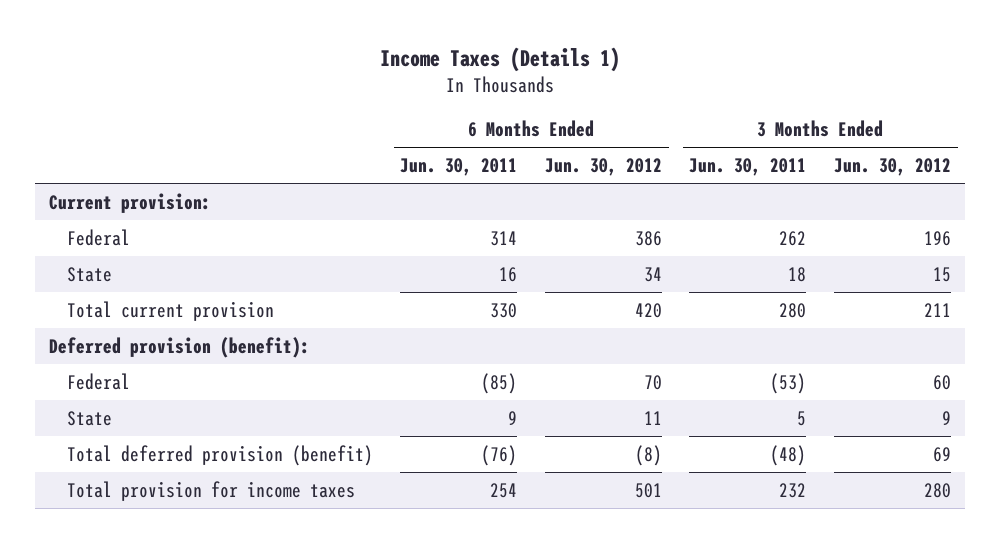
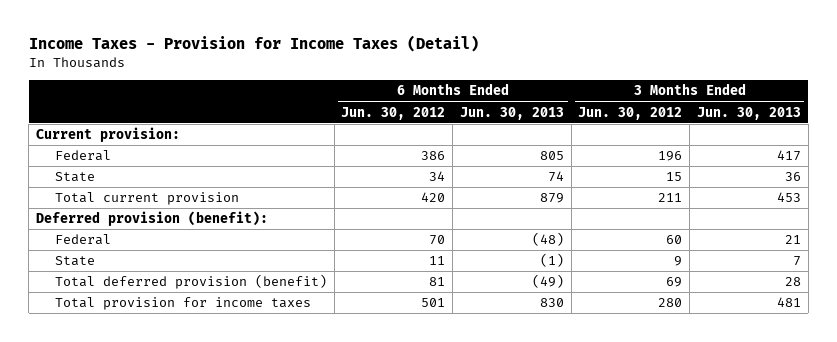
- Income Taxes (Details 1)
+ Income Taxes - Provision for Income Taxes (Detail)
- | 6 Months Ended Jun. 30, 2011 | 6 Months Ended Jun. 30, 2012 | 3 Months Ended Jun. 30, 2011 | 3 Months Ended Jun. 30, 2012
+ | 6 Months Ended Jun. 30, 2012 | 6 Months Ended Jun. 30, 2013 | 3 Months Ended Jun. 30, 2012 | 3 Months Ended Jun. 30, 2013
- Total deferred provision (benefit) | (76) | (8) | (48) | 69
+ Total deferred provision (benefit) | 81 | (49) | 69 | 28

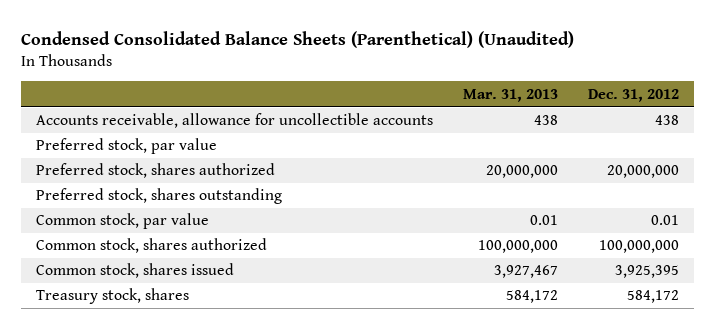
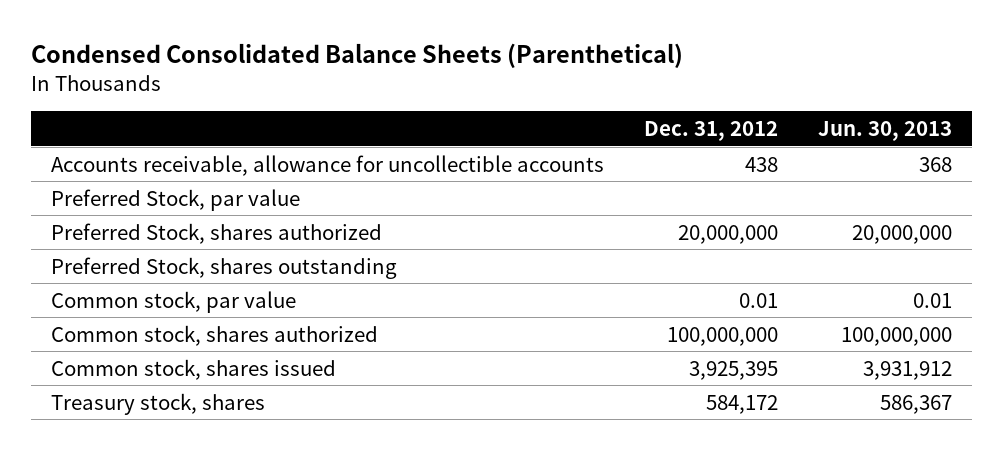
- Condensed Consolidated Balance Sheets (Parenthetical) (Unaudited)
+ Condensed Consolidated Balance Sheets (Parenthetical)
- | Mar. 31, 2013 | Dec. 31, 2012
+ | Dec. 31, 2012 | Jun. 30, 2013
- Preferred stock, par value
- Preferred stock, shares authorized | 20,000,000 | 20,000,000
- Preferred stock, shares outstanding
+ Preferred Stock, par value
+ Preferred Stock, shares authorized | 20,000,000 | 20,000,000
+ Preferred Stock, shares outstanding

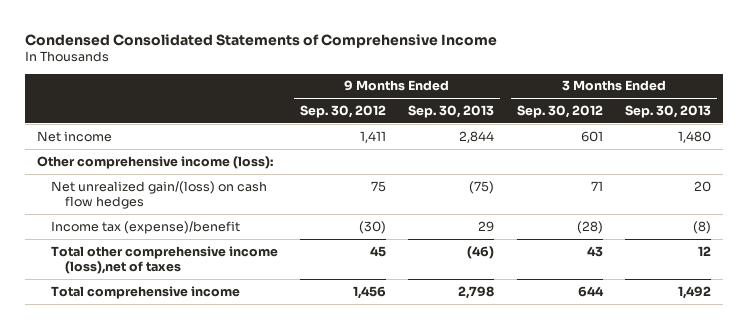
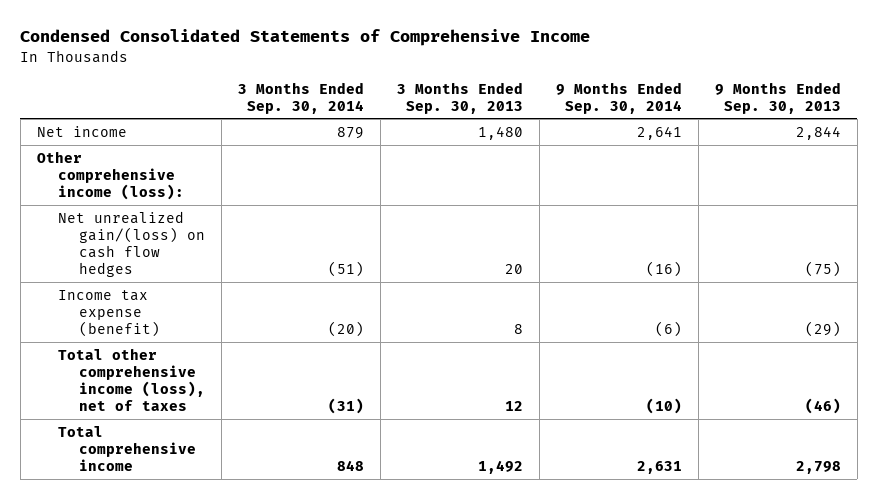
- | 9 Months Ended Sep. 30, 2012 | 9 Months Ended Sep. 30, 2013 | 3 Months Ended Sep. 30, 2012 | 3 Months Ended Sep. 30, 2013
+ | 3 Months Ended Sep. 30, 2014 | 3 Months Ended Sep. 30, 2013 | 9 Months Ended Sep. 30, 2014 | 9 Months Ended Sep. 30, 2013
- Income tax (expense)/benefit | (30) | 29 | (28) | (8)
- Total other comprehensive income (loss),net of taxes | 45 | (46) | 43 | 12
+ Income tax expense (benefit) | (20) | 8 | (6) | (29)
+ Total other comprehensive income (loss), net of taxes | (31) | 12 | (10) | (46)

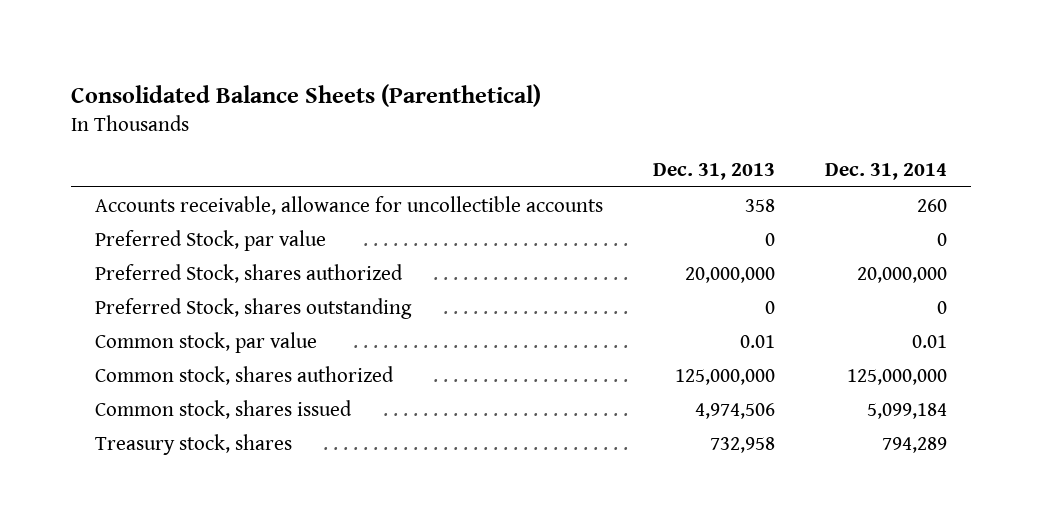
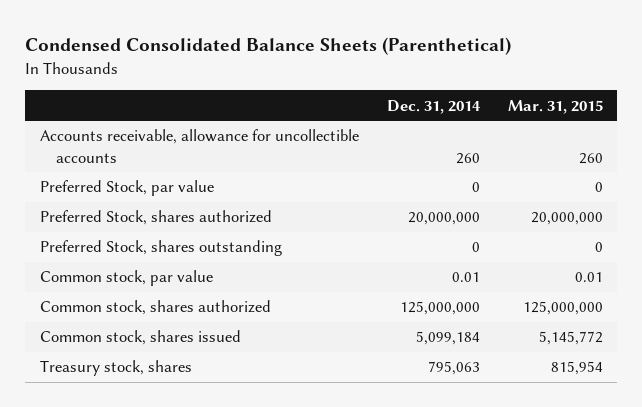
- Consolidated Balance Sheets (Parenthetical)
+ Condensed Consolidated Balance Sheets (Parenthetical)
- | Dec. 31, 2013 | Dec. 31, 2014
+ | Dec. 31, 2014 | Mar. 31, 2015
- Treasury stock, shares | 732,958 | 794,289
+ Treasury stock, shares | 795,063 | 815,954

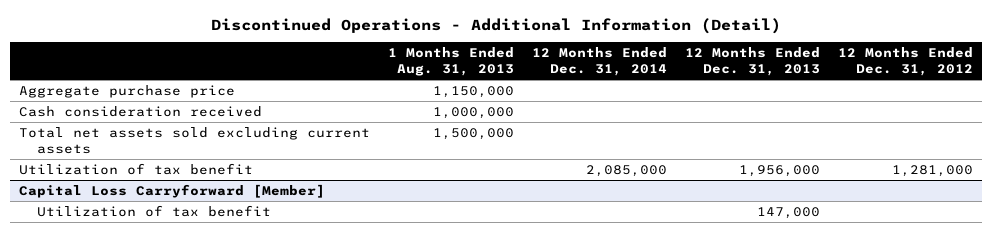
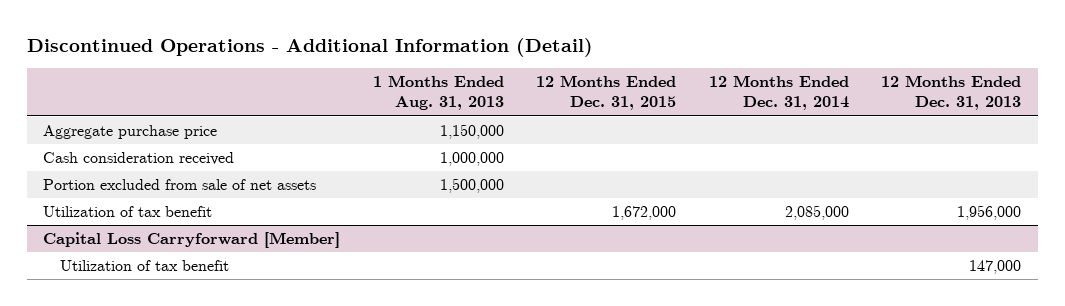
- | 1 Months Ended Aug. 31, 2013 | 12 Months Ended Dec. 31, 2014 | 12 Months Ended Dec. 31, 2013 | 12 Months Ended Dec. 31, 2012
+ | 1 Months Ended Aug. 31, 2013 | 12 Months Ended Dec. 31, 2015 | 12 Months Ended Dec. 31, 2014 | 12 Months Ended Dec. 31, 2013
- Total net assets sold excluding current assets | 1,500,000 | | |
+ Portion excluded from sale of net assets | 1,500,000 | | |

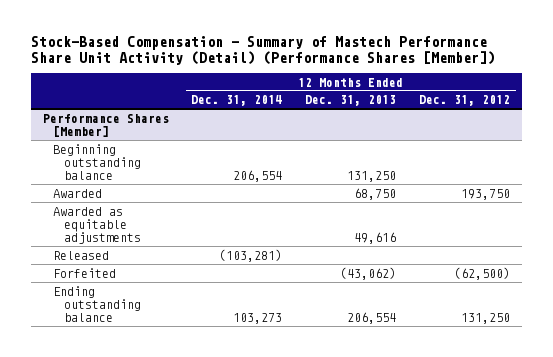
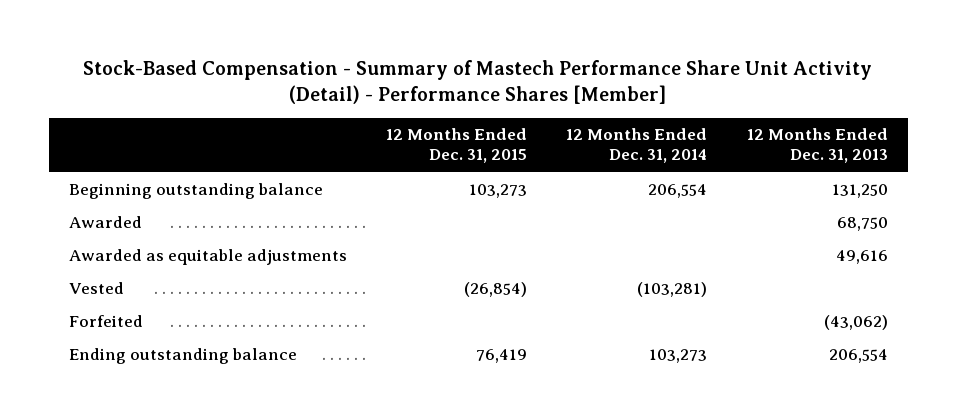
- Stock-Based Compensation - Summary of Mastech Performance Share Unit Activity (Detail) (Performance Shares [Member])
+ Stock-Based Compensation - Summary of Mastech Performance Share Unit Activity (Detail) - Performance Shares [Member]
- | 12 Months Ended Dec. 31, 2014 | 12 Months Ended Dec. 31, 2013 | 12 Months Ended Dec. 31, 2012
+ | 12 Months Ended Dec. 31, 2015 | 12 Months Ended Dec. 31, 2014 | 12 Months Ended Dec. 31, 2013
- Performance Shares [Member]
- Released | (103,281) | |
+ Vested | (26,854) | (103,281) |

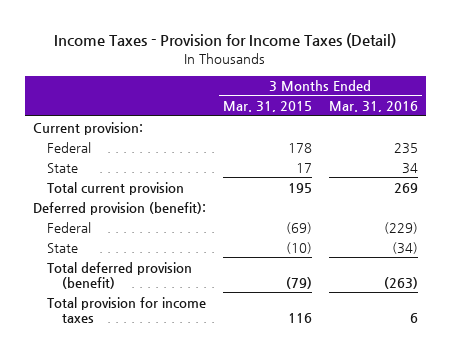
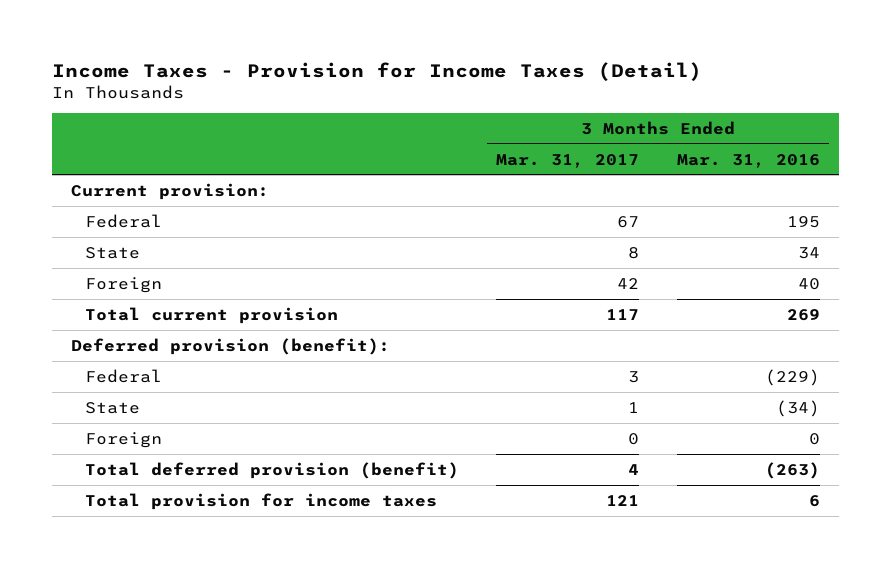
- | 3 Months Ended Mar. 31, 2015 | 3 Months Ended Mar. 31, 2016
+ | 3 Months Ended Mar. 31, 2017 | 3 Months Ended Mar. 31, 2016
- Federal | 178 | 235
+ Federal | 67 | 195
+ Foreign | 42 | 40
+ Foreign | 0 | 0

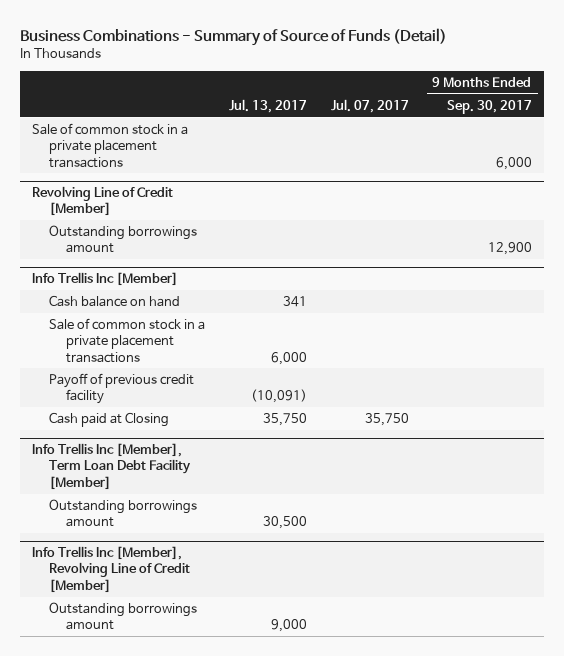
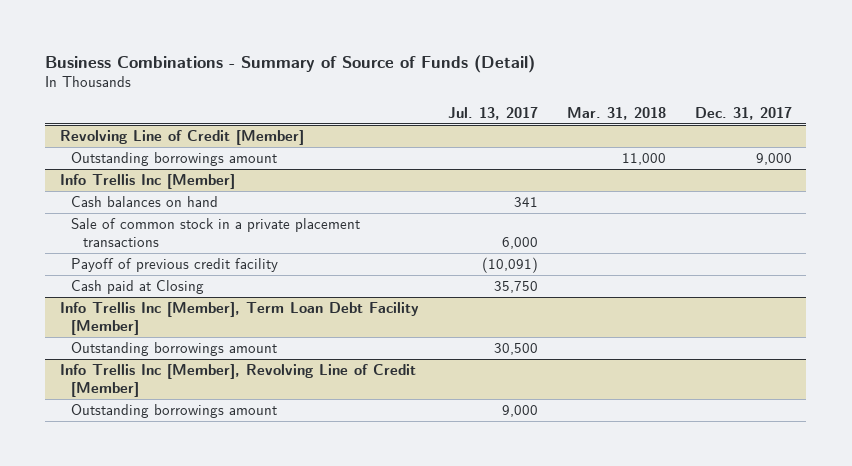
- | Jul. 13, 2017 | Jul. 07, 2017 | 9 Months Ended Sep. 30, 2017
+ | Jul. 13, 2017 | Mar. 31, 2018 | Dec. 31, 2017
- Sale of common stock in a private placement transactions | | | 6,000
@ Info Trellis Inc [Member]
- Cash balance on hand | 341 | |
+ Cash balances on hand | 341 | |

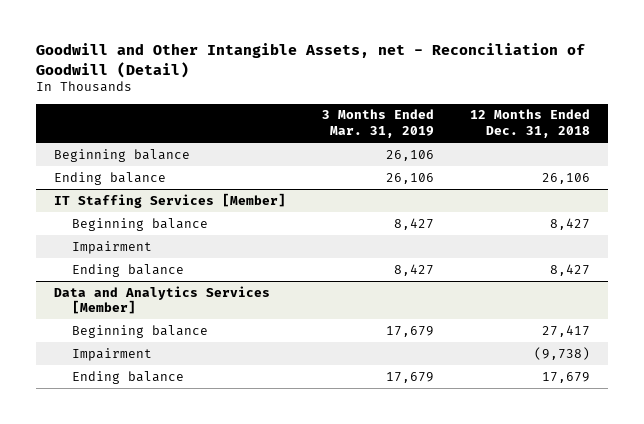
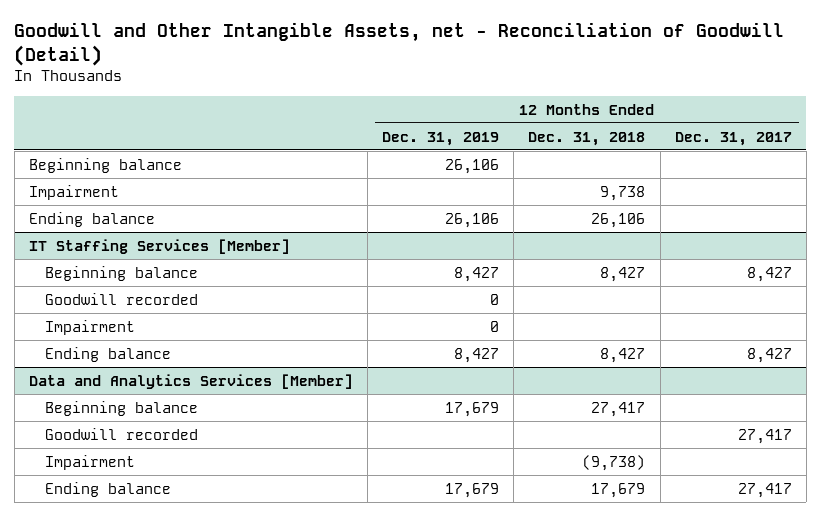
- | 3 Months Ended Mar. 31, 2019 | 12 Months Ended Dec. 31, 2018
+ | 12 Months Ended Dec. 31, 2019 | 12 Months Ended Dec. 31, 2018 | 12 Months Ended Dec. 31, 2017
+ Impairment | | 9,738 |
@ IT Staffing Services [Member]
+ Goodwill recorded | 0 | |
@ Data and Analytics Services [Member]
+ Goodwill recorded | | | 27,417

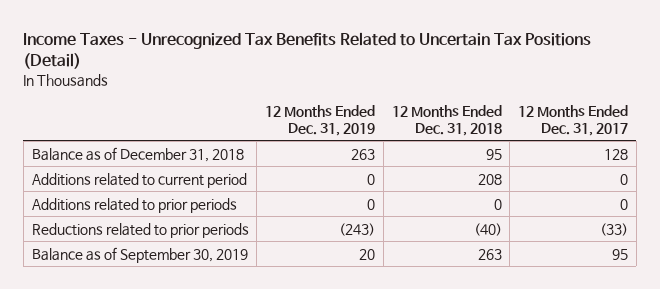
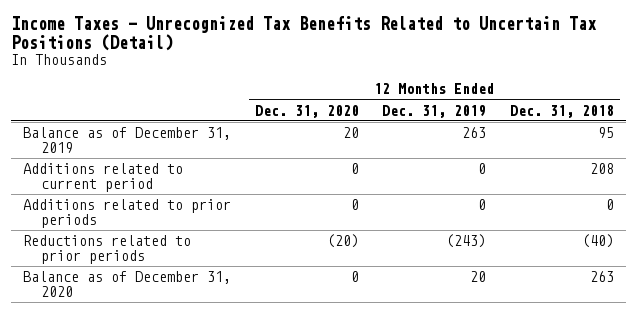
- | 12 Months Ended Dec. 31, 2019 | 12 Months Ended Dec. 31, 2018 | 12 Months Ended Dec. 31, 2017
+ | 12 Months Ended Dec. 31, 2020 | 12 Months Ended Dec. 31, 2019 | 12 Months Ended Dec. 31, 2018
- Balance as of December 31, 2018 | 263 | 95 | 128
+ Balance as of December 31, 2019 | 20 | 263 | 95
- Balance as of September 30, 2019 | 20 | 263 | 95
+ Balance as of December 31, 2020 | 0 | 20 | 263

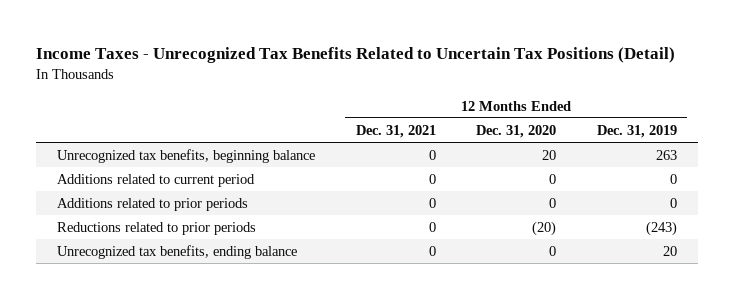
- | 12 Months Ended Dec. 31, 2020 | 12 Months Ended Dec. 31, 2019 | 12 Months Ended Dec. 31, 2018
+ | 12 Months Ended Dec. 31, 2021 | 12 Months Ended Dec. 31, 2020 | 12 Months Ended Dec. 31, 2019
- Balance as of December 31, 2019 | 20 | 263 | 95
+ Unrecognized tax benefits, beginning balance | 0 | 20 | 263
- Balance as of December 31, 2020 | 0 | 20 | 263
+ Unrecognized tax benefits, ending balance | 0 | 0 | 20

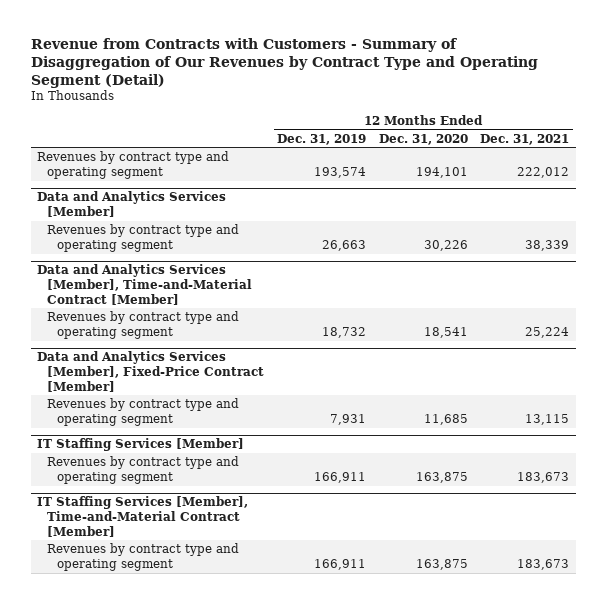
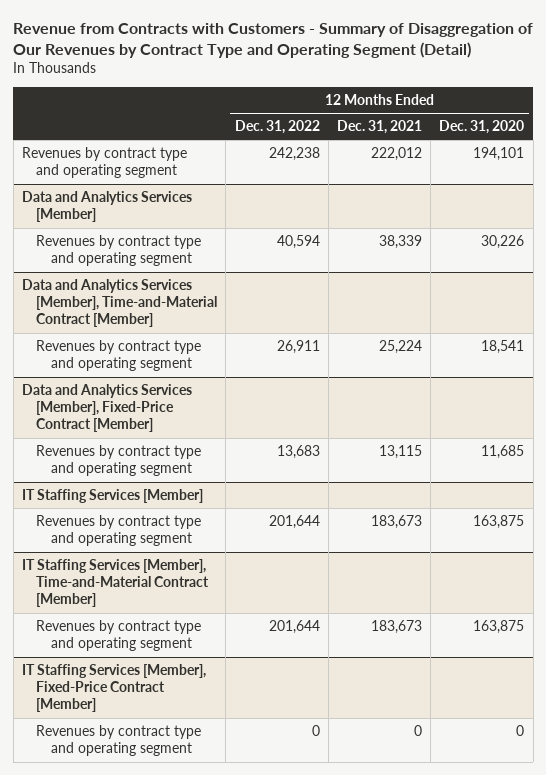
- | 12 Months Ended Dec. 31, 2019 | 12 Months Ended Dec. 31, 2020 | 12 Months Ended Dec. 31, 2021
+ | 12 Months Ended Dec. 31, 2022 | 12 Months Ended Dec. 31, 2021 | 12 Months Ended Dec. 31, 2020
+ IT Staffing Services [Member], Fixed-Price Contract [Member]
+ Revenues by contract type and operating segment | 0 | 0 | 0

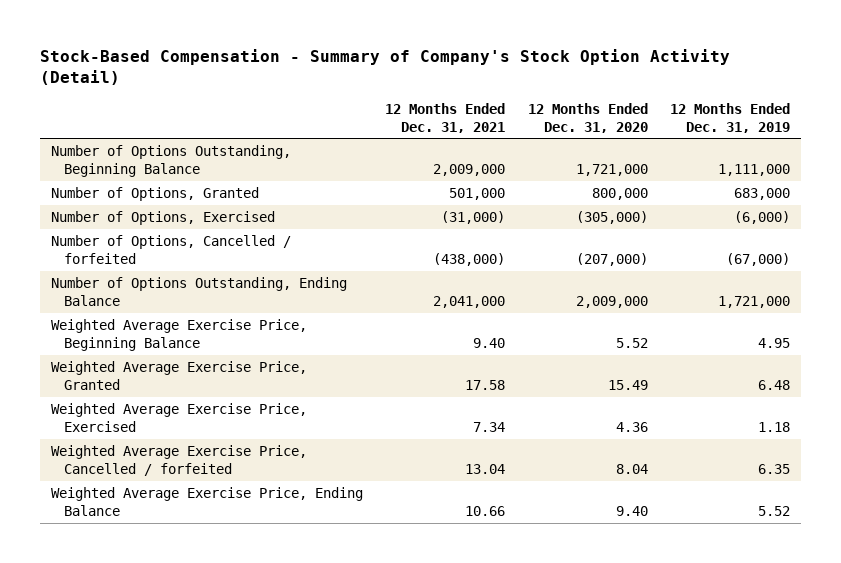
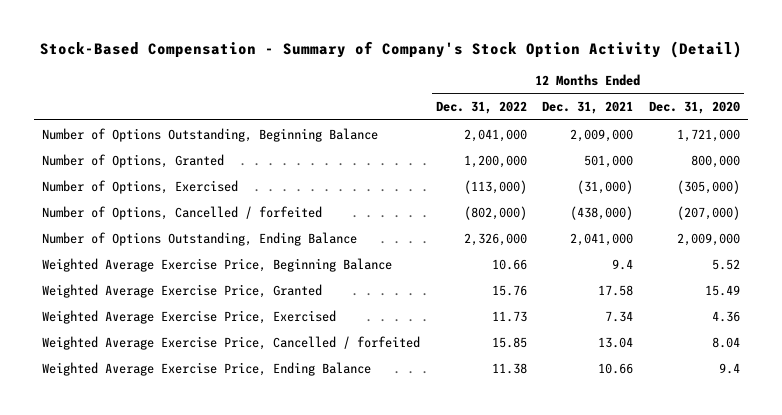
- | 12 Months Ended Dec. 31, 2021 | 12 Months Ended Dec. 31, 2020 | 12 Months Ended Dec. 31, 2019
+ | 12 Months Ended Dec. 31, 2022 | 12 Months Ended Dec. 31, 2021 | 12 Months Ended Dec. 31, 2020
- Weighted Average Exercise Price, Beginning Balance | 9.40 | 5.52 | 4.95
+ Weighted Average Exercise Price, Beginning Balance | 10.66 | 9.4 | 5.52
- Weighted Average Exercise Price, Ending Balance | 10.66 | 9.40 | 5.52
+ Weighted Average Exercise Price, Ending Balance | 11.38 | 10.66 | 9.4

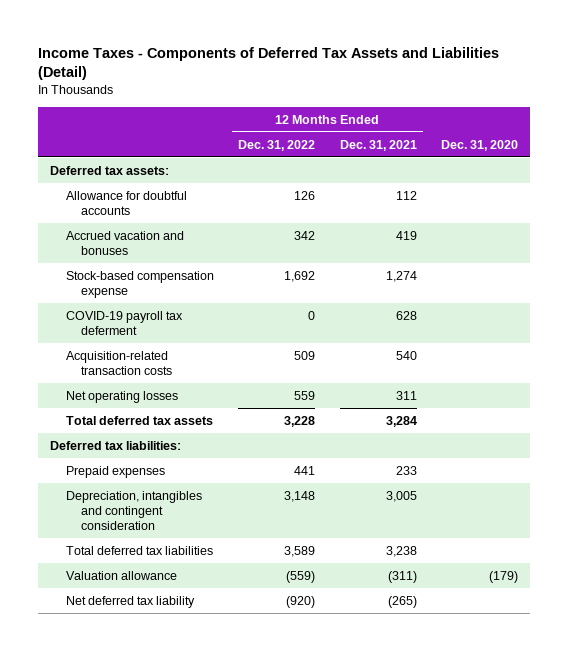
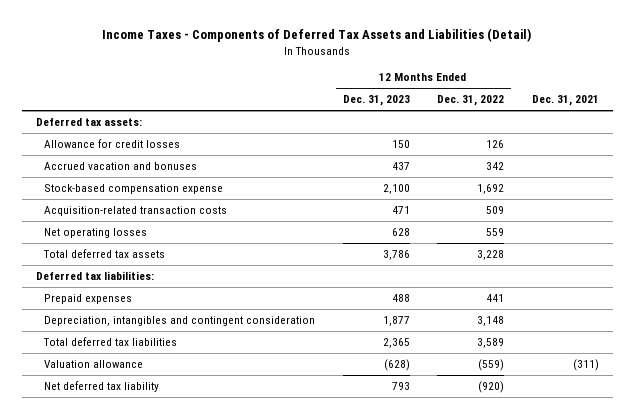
- | 12 Months Ended Dec. 31, 2022 | 12 Months Ended Dec. 31, 2021 | Dec. 31, 2020
+ | 12 Months Ended Dec. 31, 2023 | 12 Months Ended Dec. 31, 2022 | Dec. 31, 2021
- Allowance for doubtful accounts | 126 | 112 |
+ Allowance for credit losses | 150 | 126 |
- COVID-19 payroll tax deferment | 0 | 628 |

